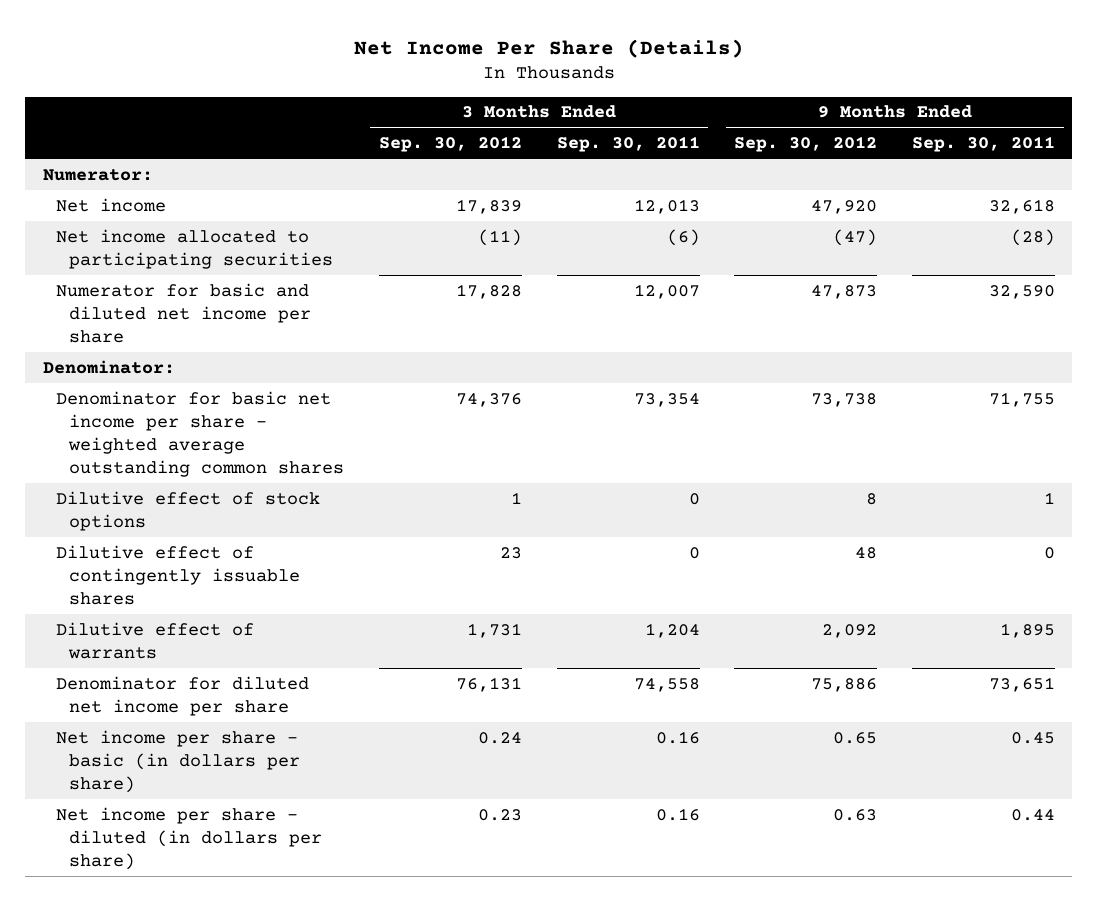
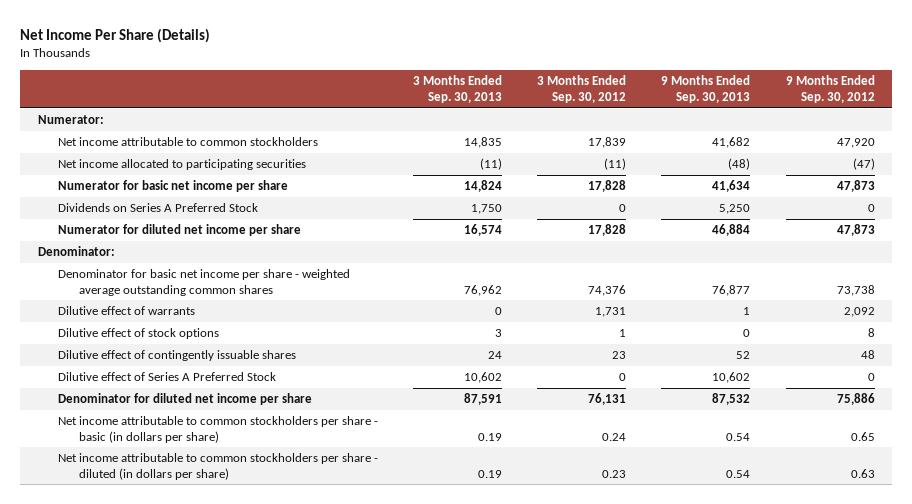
- | 3 Months Ended Sep. 30, 2012 | 3 Months Ended Sep. 30, 2011 | 9 Months Ended Sep. 30, 2012 | 9 Months Ended Sep. 30, 2011
+ | 3 Months Ended Sep. 30, 2013 | 3 Months Ended Sep. 30, 2012 | 9 Months Ended Sep. 30, 2013 | 9 Months Ended Sep. 30, 2012
- Net income | 17,839 | 12,013 | 47,920 | 32,618
+ Net income attributable to common stockholders | 14,835 | 17,839 | 41,682 | 47,920
- Numerator for basic and diluted net income per share | 17,828 | 12,007 | 47,873 | 32,590
+ Numerator for basic net income per share | 14,824 | 17,828 | 41,634 | 47,873
+ Dividends on Series A Preferred Stock | 1,750 | 0 | 5,250 | 0
+ Numerator for diluted net income per share | 16,574 | 17,828 | 46,884 | 47,873
moved up: Dilutive effect of warrants | 0 | 1,731 | 1 | 2,092
+ Dilutive effect of Series A Preferred Stock | 10,602 | 0 | 10,602 | 0
- Net income per share - basic (in dollars per share) | 0.24 | 0.16 | 0.65 | 0.45
- Net income per share - diluted (in dollars per share) | 0.23 | 0.16 | 0.63 | 0.44
+ Net income attributable to common stockholders per share - basic (in dollars per share) | 0.19 | 0.24 | 0.54 | 0.65
+ Net income attributable to common stockholders per share - diluted (in dollars per share) | 0.19 | 0.23 | 0.54 | 0.63

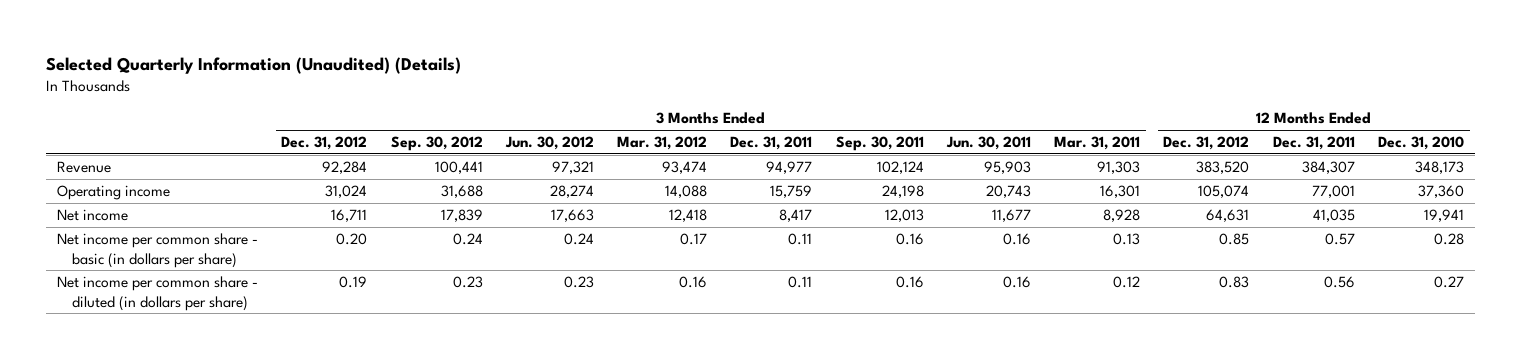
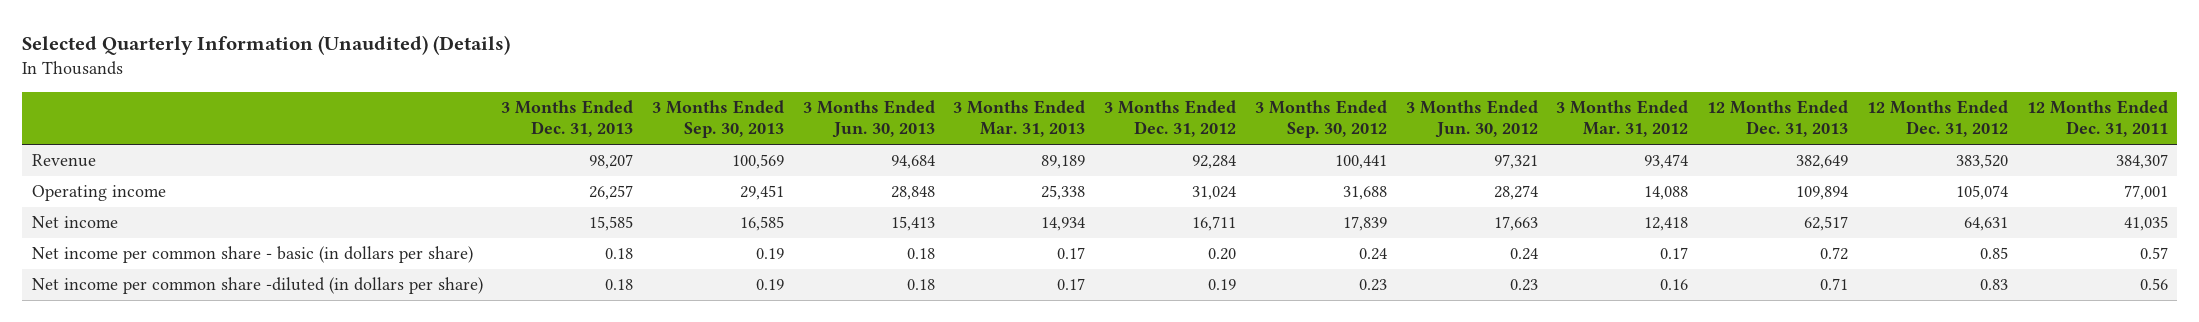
- | 3 Months Ended Dec. 31, 2012 | 3 Months Ended Sep. 30, 2012 | 3 Months Ended Jun. 30, 2012 | 3 Months Ended Mar. 31, 2012 | 3 Months Ended Dec. 31, 2011 | 3 Months Ended Sep. 30, 2011 | 3 Months Ended Jun. 30, 2011 | 3 Months Ended Mar. 31, 2011 | 12 Months Ended Dec. 31, 2012 | 12 Months Ended Dec. 31, 2011 | 12 Months Ended Dec. 31, 2010
+ | 3 Months Ended Dec. 31, 2013 | 3 Months Ended Sep. 30, 2013 | 3 Months Ended Jun. 30, 2013 | 3 Months Ended Mar. 31, 2013 | 3 Months Ended Dec. 31, 2012 | 3 Months Ended Sep. 30, 2012 | 3 Months Ended Jun. 30, 2012 | 3 Months Ended Mar. 31, 2012 | 12 Months Ended Dec. 31, 2013 | 12 Months Ended Dec. 31, 2012 | 12 Months Ended Dec. 31, 2011
- Net income per common share - diluted (in dollars per share) | 0.19 | 0.23 | 0.23 | 0.16 | 0.11 | 0.16 | 0.16 | 0.12 | 0.83 | 0.56 | 0.27
+ Net income per common share -diluted (in dollars per share) | 0.18 | 0.19 | 0.18 | 0.17 | 0.19 | 0.23 | 0.23 | 0.16 | 0.71 | 0.83 | 0.56

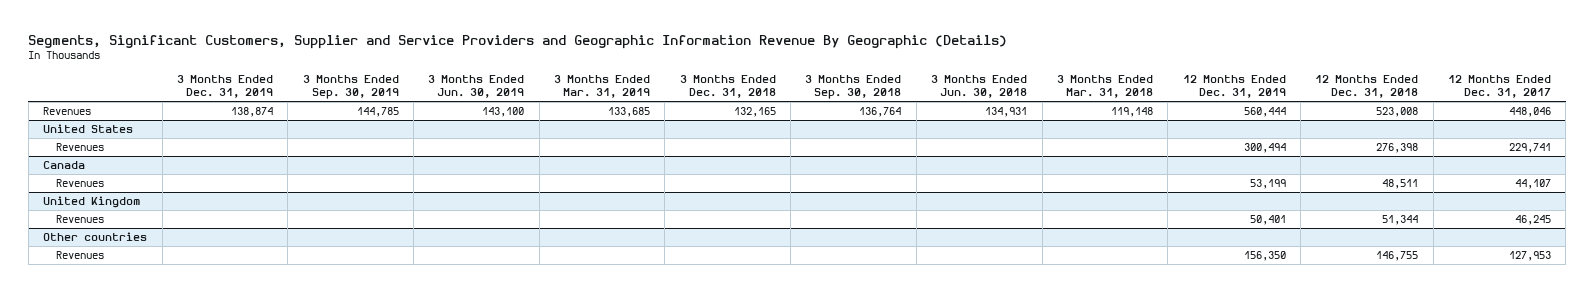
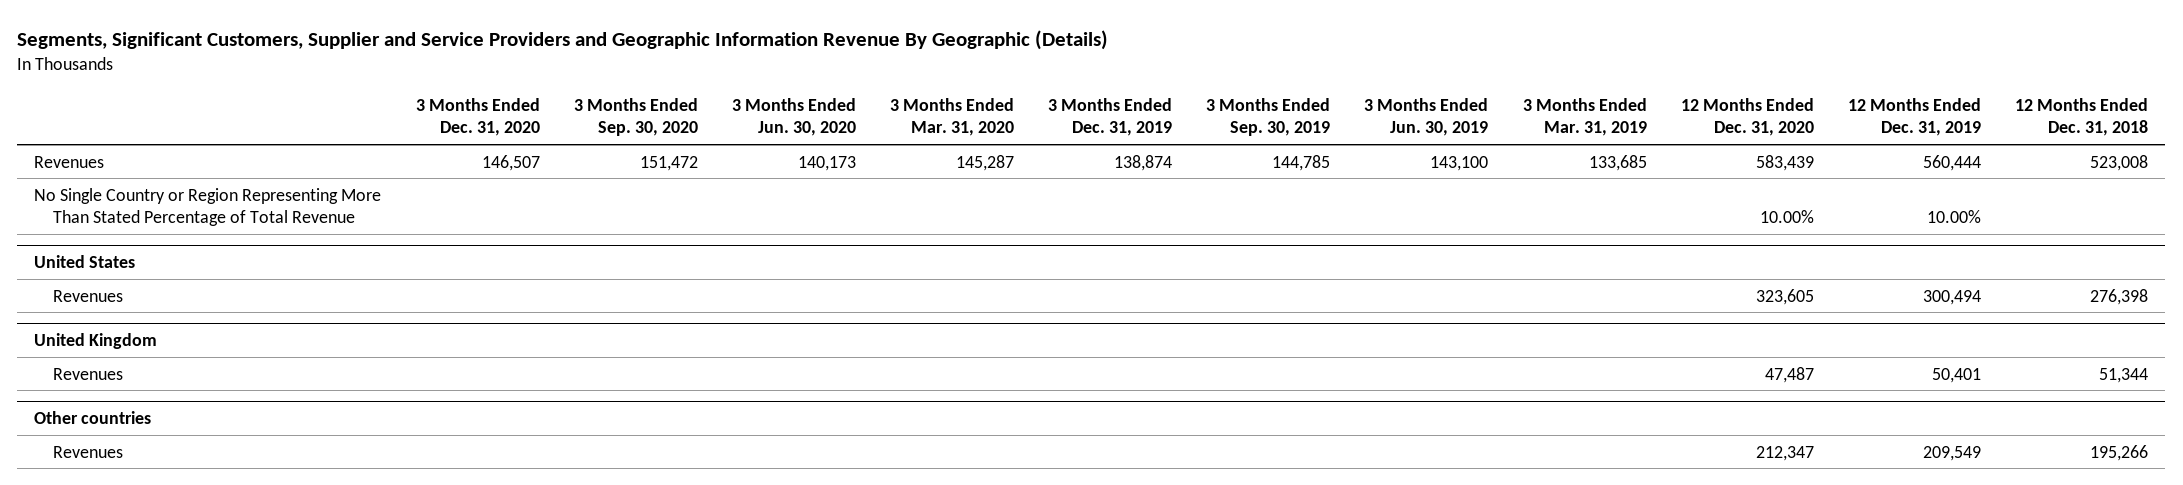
- | 3 Months Ended Dec. 31, 2019 | 3 Months Ended Sep. 30, 2019 | 3 Months Ended Jun. 30, 2019 | 3 Months Ended Mar. 31, 2019 | 3 Months Ended Dec. 31, 2018 | 3 Months Ended Sep. 30, 2018 | 3 Months Ended Jun. 30, 2018 | 3 Months Ended Mar. 31, 2018 | 12 Months Ended Dec. 31, 2019 | 12 Months Ended Dec. 31, 2018 | 12 Months Ended Dec. 31, 2017
+ | 3 Months Ended Dec. 31, 2020 | 3 Months Ended Sep. 30, 2020 | 3 Months Ended Jun. 30, 2020 | 3 Months Ended Mar. 31, 2020 | 3 Months Ended Dec. 31, 2019 | 3 Months Ended Sep. 30, 2019 | 3 Months Ended Jun. 30, 2019 | 3 Months Ended Mar. 31, 2019 | 12 Months Ended Dec. 31, 2020 | 12 Months Ended Dec. 31, 2019 | 12 Months Ended Dec. 31, 2018
+ No Single Country or Region Representing More Than Stated Percentage of Total Revenue | | | | | | | | | 10.00% | 10.00% |
- Canada
- Revenues | | | | | | | | | 53,199 | 48,511 | 44,107
@ Other countries
- Revenues | | | | | | | | | 156,350 | 146,755 | 127,953
+ Revenues | | | | | | | | | 212,347 | 209,549 | 195,266

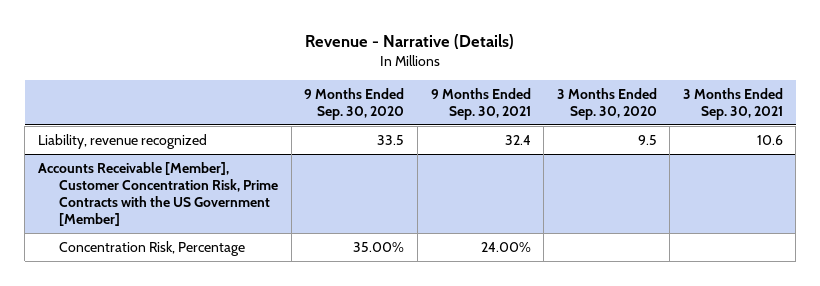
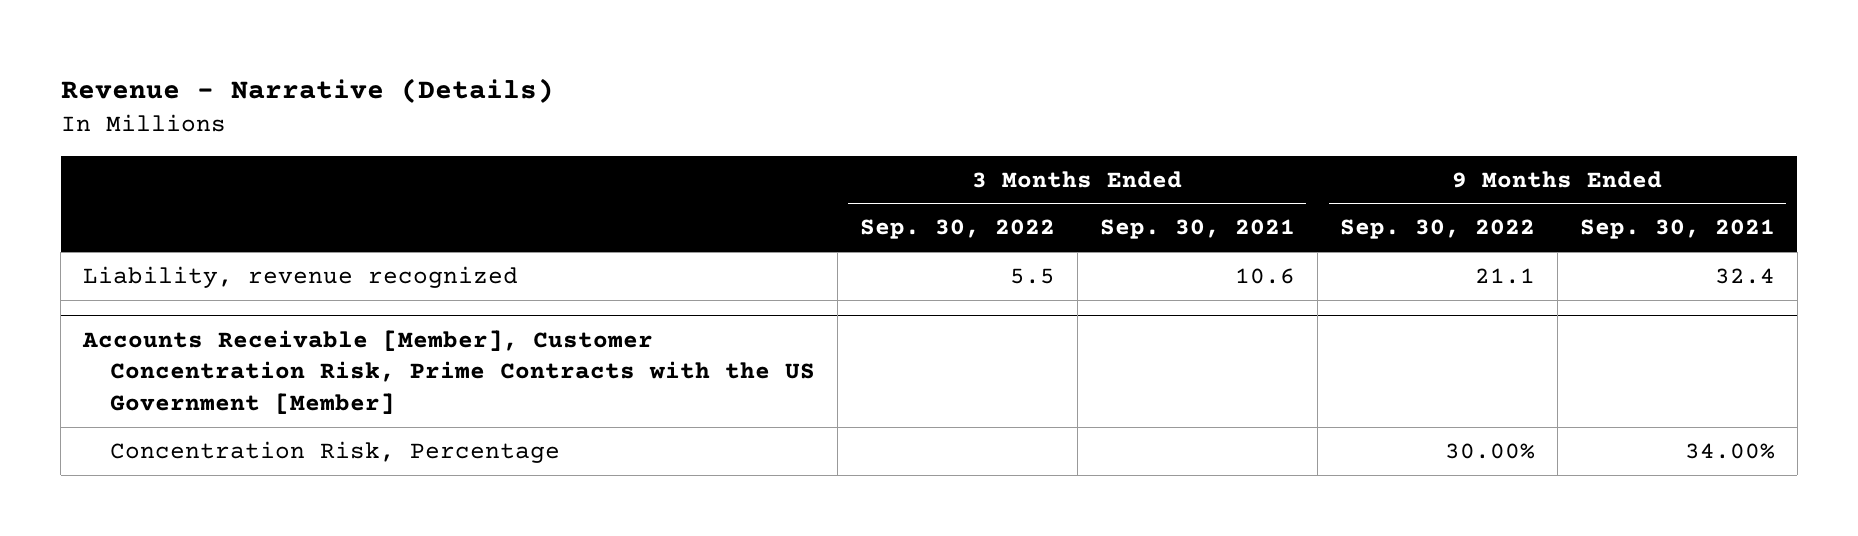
- | 9 Months Ended Sep. 30, 2020 | 9 Months Ended Sep. 30, 2021 | 3 Months Ended Sep. 30, 2020 | 3 Months Ended Sep. 30, 2021
+ | 3 Months Ended Sep. 30, 2022 | 3 Months Ended Sep. 30, 2021 | 9 Months Ended Sep. 30, 2022 | 9 Months Ended Sep. 30, 2021
@ Accounts Receivable [Member], Customer Concentration Risk, Prime Contracts with the US Government [Member]
- Concentration Risk, Percentage | 35.00% | 24.00% | |
+ Concentration Risk, Percentage | | | 30.00% | 34.00%

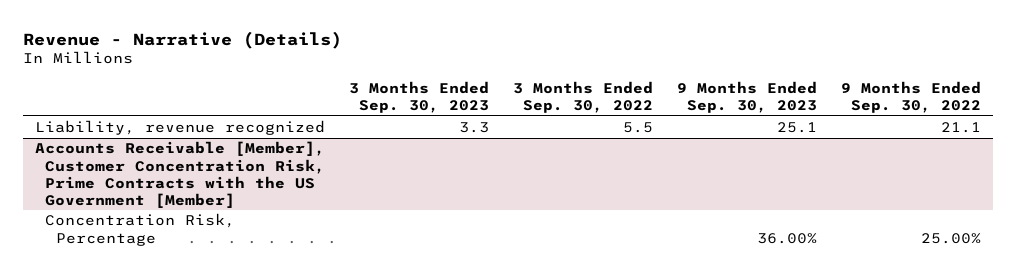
- | 3 Months Ended Sep. 30, 2022 | 3 Months Ended Sep. 30, 2021 | 9 Months Ended Sep. 30, 2022 | 9 Months Ended Sep. 30, 2021
+ | 3 Months Ended Sep. 30, 2023 | 3 Months Ended Sep. 30, 2022 | 9 Months Ended Sep. 30, 2023 | 9 Months Ended Sep. 30, 2022
@ Accounts Receivable [Member], Customer Concentration Risk, Prime Contracts with the US Government [Member]
- Concentration Risk, Percentage | | | 30.00% | 34.00%
+ Concentration Risk, Percentage | | | 36.00% | 25.00%

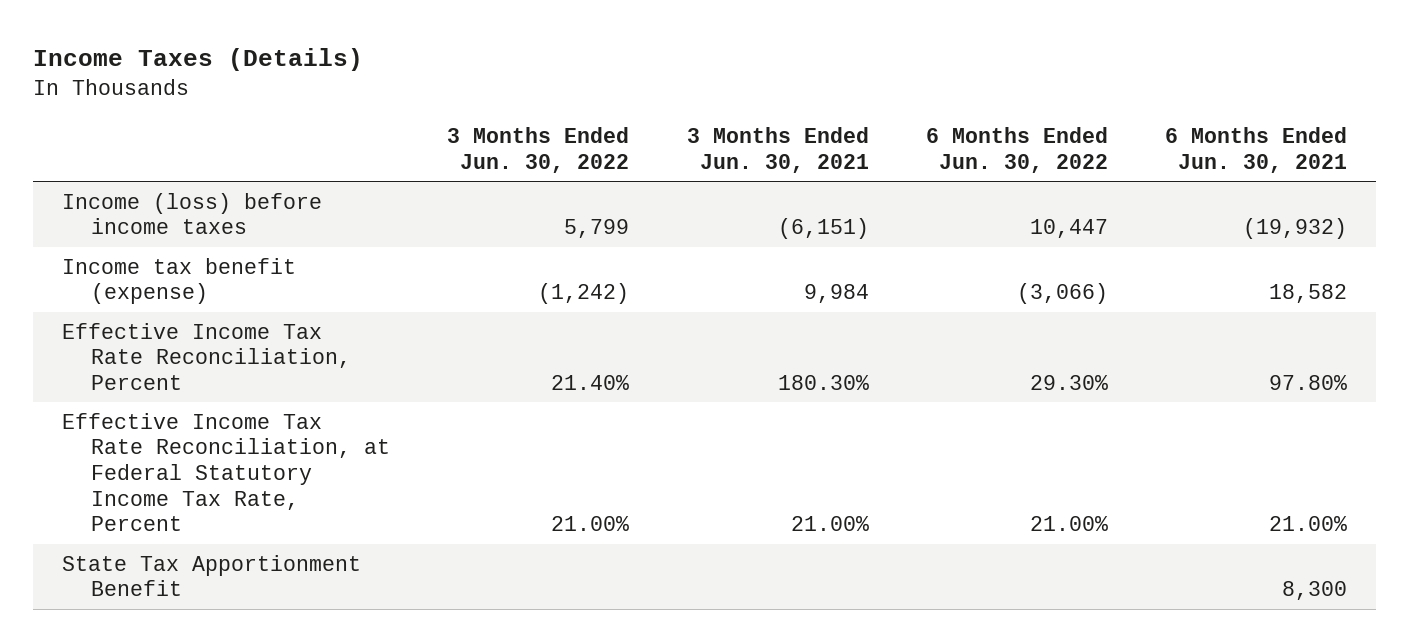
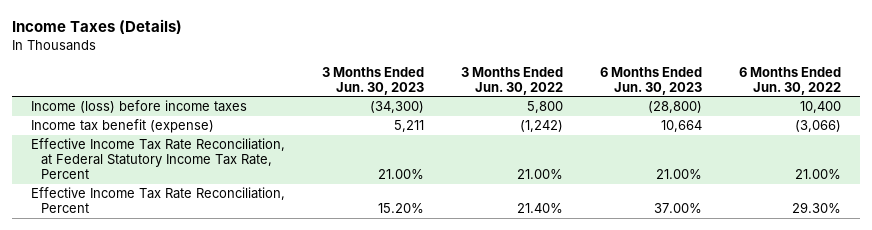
- | 3 Months Ended Jun. 30, 2022 | 3 Months Ended Jun. 30, 2021 | 6 Months Ended Jun. 30, 2022 | 6 Months Ended Jun. 30, 2021
+ | 3 Months Ended Jun. 30, 2023 | 3 Months Ended Jun. 30, 2022 | 6 Months Ended Jun. 30, 2023 | 6 Months Ended Jun. 30, 2022
- Income (loss) before income taxes | 5,799 | (6,151) | 10,447 | (19,932)
+ Income (loss) before income taxes | (34,300) | 5,800 | (28,800) | 10,400
- State Tax Apportionment Benefit | | | | 8,300
moved down: Effective Income Tax Rate Reconciliation, Percent | 15.20% | 21.40% | 37.00% | 29.30%

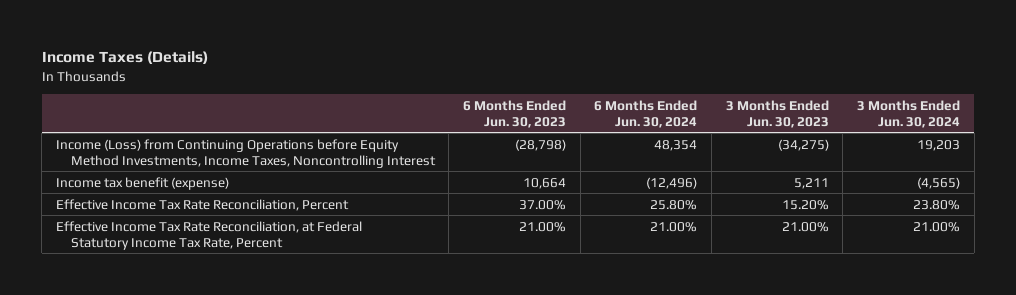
- | 3 Months Ended Jun. 30, 2023 | 3 Months Ended Jun. 30, 2022 | 6 Months Ended Jun. 30, 2023 | 6 Months Ended Jun. 30, 2022
+ | 6 Months Ended Jun. 30, 2023 | 6 Months Ended Jun. 30, 2024 | 3 Months Ended Jun. 30, 2023 | 3 Months Ended Jun. 30, 2024
- Income (loss) before income taxes | (34,300) | 5,800 | (28,800) | 10,400
+ Income (Loss) from Continuing Operations before Equity Method Investments, Income Taxes, Noncontrolling Interest | (28,798) | 48,354 | (34,275) | 19,203
moved down: Effective Income Tax Rate Reconciliation, at Federal Statutory Income Tax Rate, Percent | 21.00% | 21.00% | 21.00% | 21.00%

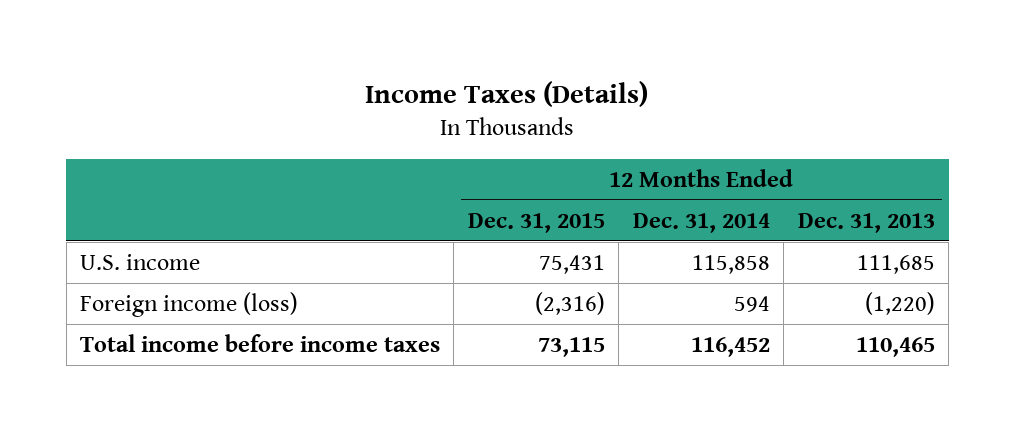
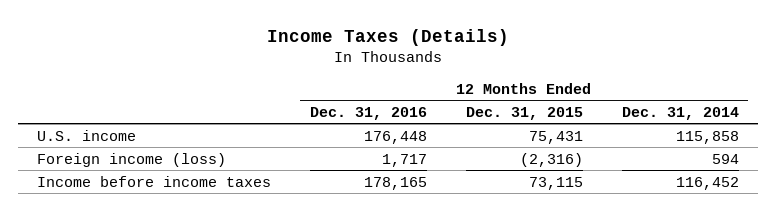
- | 12 Months Ended Dec. 31, 2015 | 12 Months Ended Dec. 31, 2014 | 12 Months Ended Dec. 31, 2013
+ | 12 Months Ended Dec. 31, 2016 | 12 Months Ended Dec. 31, 2015 | 12 Months Ended Dec. 31, 2014
- Total income before income taxes | 73,115 | 116,452 | 110,465
+ Income before income taxes | 178,165 | 73,115 | 116,452

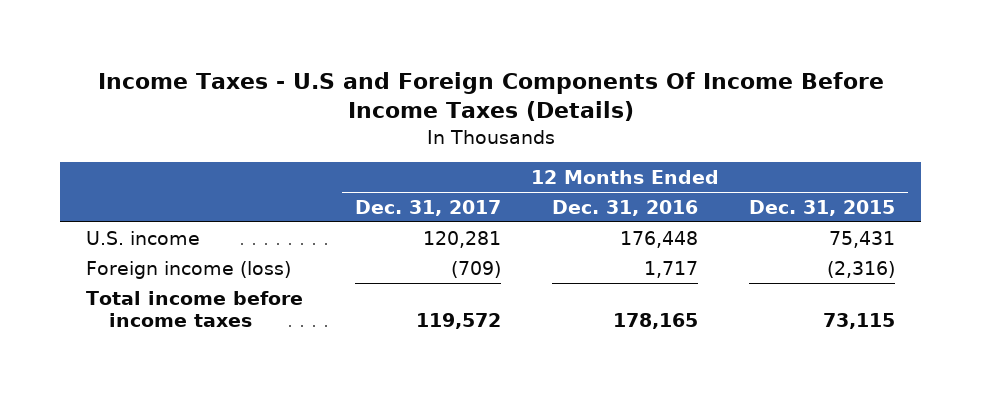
- Income Taxes (Details)
+ Income Taxes - U.S and Foreign Components Of Income Before Income Taxes (Details)
- | 12 Months Ended Dec. 31, 2016 | 12 Months Ended Dec. 31, 2015 | 12 Months Ended Dec. 31, 2014
+ | 12 Months Ended Dec. 31, 2017 | 12 Months Ended Dec. 31, 2016 | 12 Months Ended Dec. 31, 2015
- Income before income taxes | 178,165 | 73,115 | 116,452
+ Total income before income taxes | 119,572 | 178,165 | 73,115

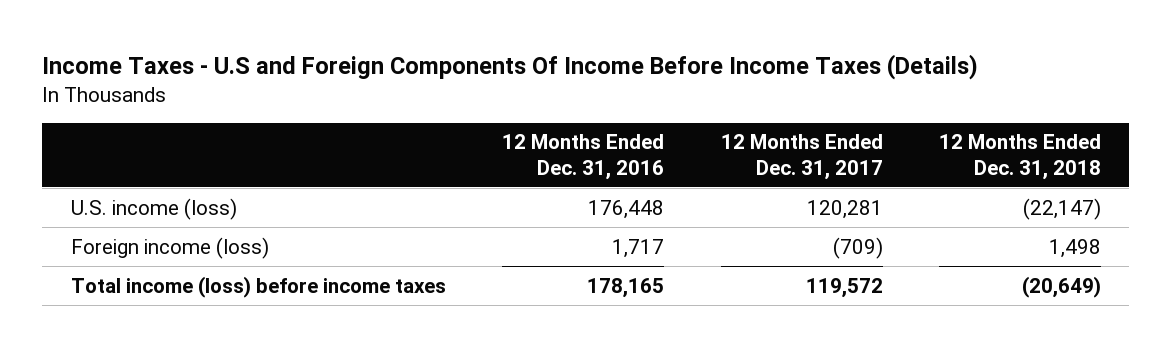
- | 12 Months Ended Dec. 31, 2017 | 12 Months Ended Dec. 31, 2016 | 12 Months Ended Dec. 31, 2015
+ | 12 Months Ended Dec. 31, 2016 | 12 Months Ended Dec. 31, 2017 | 12 Months Ended Dec. 31, 2018
- U.S. income | 120,281 | 176,448 | 75,431
+ U.S. income (loss) | 176,448 | 120,281 | (22,147)
- Total income before income taxes | 119,572 | 178,165 | 73,115
+ Total income (loss) before income taxes | 178,165 | 119,572 | (20,649)

